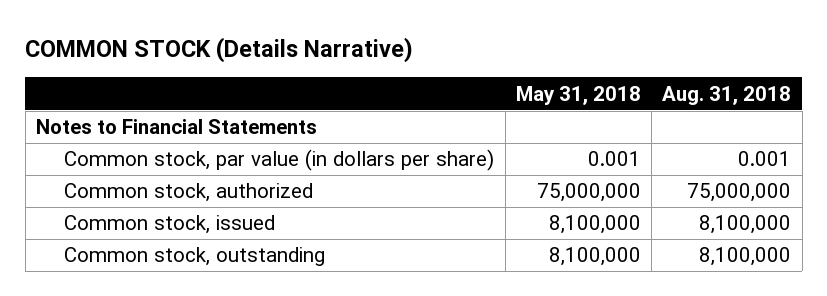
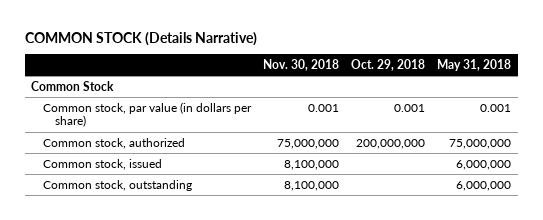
- | May 31, 2018 | Aug. 31, 2018
+ | Nov. 30, 2018 | Oct. 29, 2018 | May 31, 2018
- Notes to Financial Statements
+ Common Stock
- Common stock, issued | 8,100,000 | 8,100,000
- Common stock, outstanding | 8,100,000 | 8,100,000
+ Common stock, issued | 8,100,000 | | 6,000,000
+ Common stock, outstanding | 8,100,000 | | 6,000,000

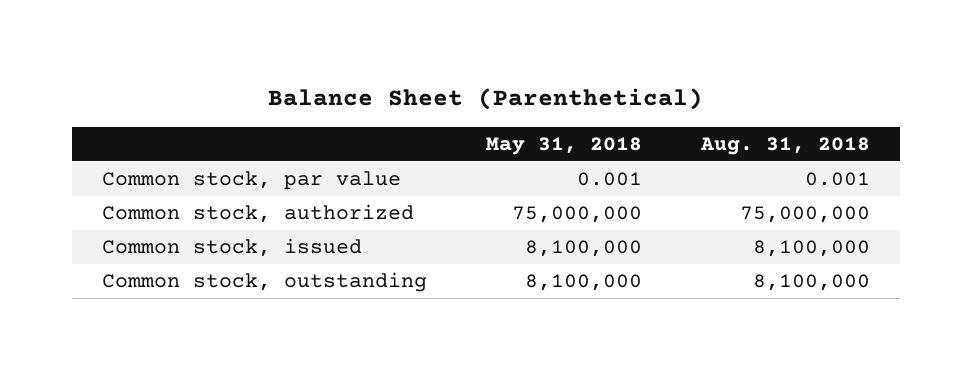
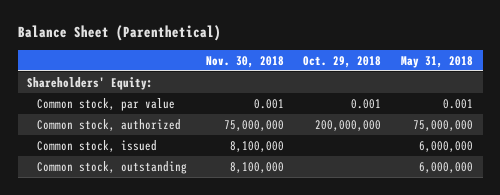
- | May 31, 2018 | Aug. 31, 2018
+ | Nov. 30, 2018 | Oct. 29, 2018 | May 31, 2018
+ Shareholders' Equity:
- Common stock, issued | 8,100,000 | 8,100,000
- Common stock, outstanding | 8,100,000 | 8,100,000
+ Common stock, issued | 8,100,000 | | 6,000,000
+ Common stock, outstanding | 8,100,000 | | 6,000,000

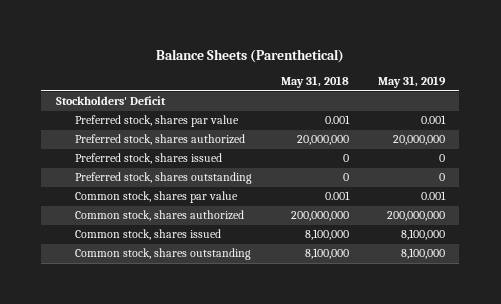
- Balance Sheet (Parenthetical)
+ Balance Sheets (Parenthetical)
- | Nov. 30, 2018 | Oct. 29, 2018 | May 31, 2018
+ | May 31, 2018 | May 31, 2019
- Shareholders' Equity:
- Common stock, par value | 0.001 | 0.001 | 0.001
- Common stock, authorized | 75,000,000 | 200,000,000 | 75,000,000
- Common stock, issued | 8,100,000 | | 6,000,000
- Common stock, outstanding | 8,100,000 | | 6,000,000
+ Stockholders' Deficit
+ Preferred stock, shares par value | 0.001 | 0.001
+ Preferred stock, shares authorized | 20,000,000 | 20,000,000
+ Preferred stock, shares issued | 0 | 0
+ Preferred stock, shares outstanding | 0 | 0
+ Common stock, shares par value | 0.001 | 0.001
+ Common stock, shares authorized | 200,000,000 | 200,000,000
+ Common stock, shares issued | 8,100,000 | 8,100,000
+ Common stock, shares outstanding | 8,100,000 | 8,100,000

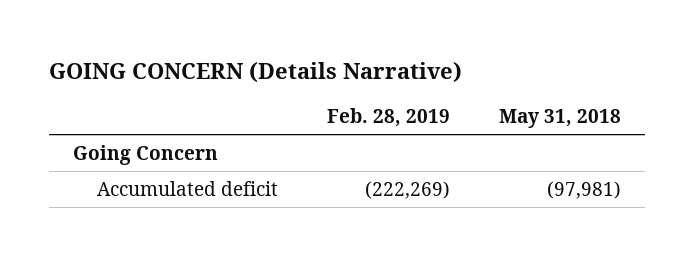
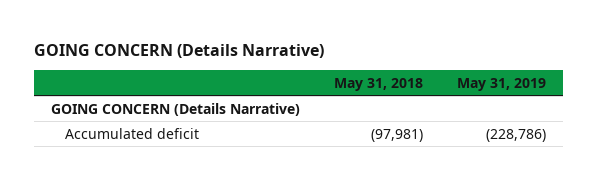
- | Feb. 28, 2019 | May 31, 2018
+ | May 31, 2018 | May 31, 2019
- Going Concern
+ GOING CONCERN (Details Narrative)

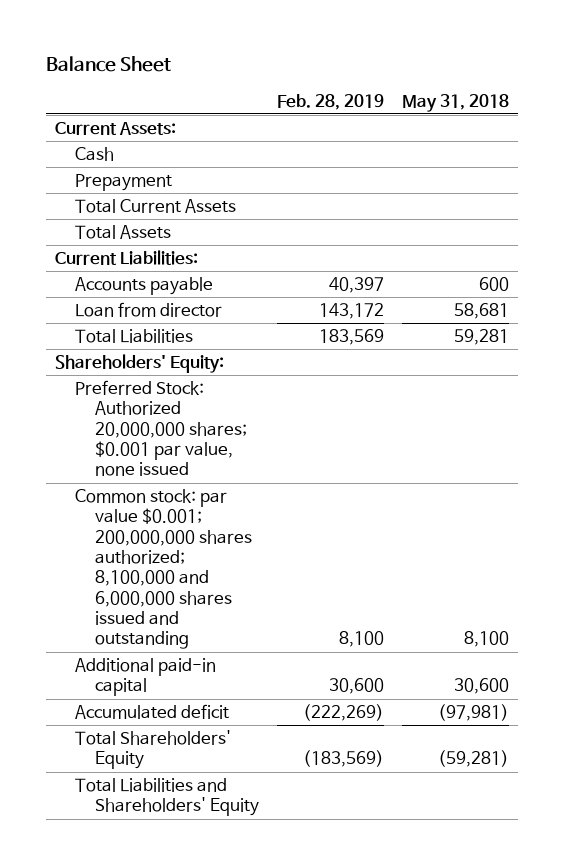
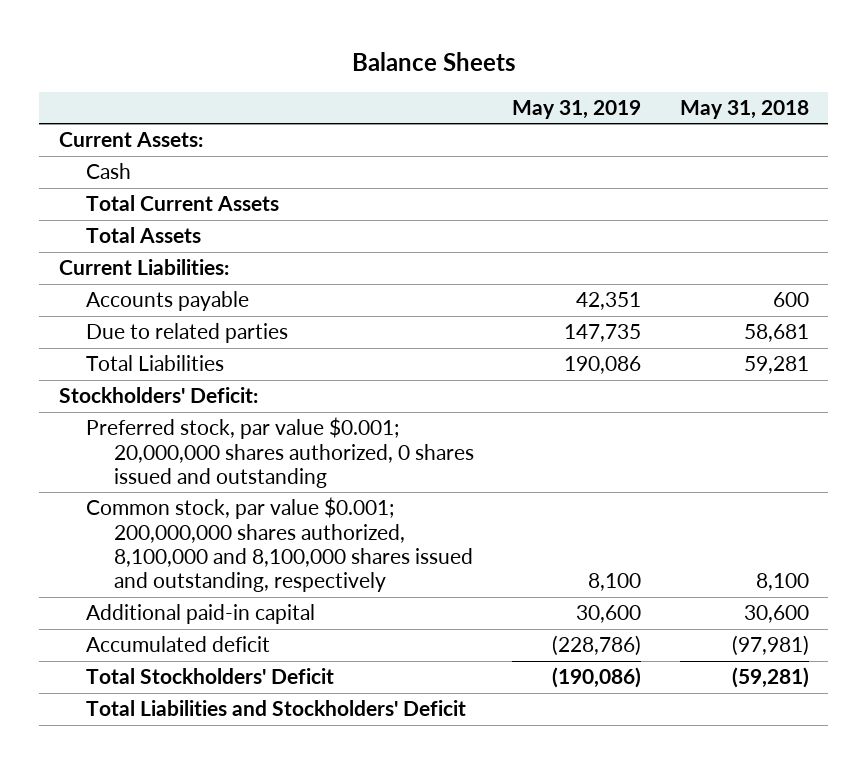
- Balance Sheet
+ Balance Sheets
- | Feb. 28, 2019 | May 31, 2018
+ | May 31, 2019 | May 31, 2018
- Prepayment
- Loan from director | 143,172 | 58,681
+ Due to related parties | 147,735 | 58,681
- Shareholders' Equity:
- Preferred Stock: Authorized 20,000,000 shares; $0.001 par value, none issued
- Common stock: par value $0.001; 200,000,000 shares authorized; 8,100,000 and 6,000,000 shares issued and outstanding | 8,100 | 8,100
+ Stockholders' Deficit:
+ Preferred stock, par value $0.001; 20,000,000 shares authorized, 0 shares issued and outstanding
+ Common stock, par value $0.001; 200,000,000 shares authorized, 8,100,000 and 8,100,000 shares issued and outstanding, respectively | 8,100 | 8,100
- Total Shareholders' Equity | (183,569) | (59,281)
- Total Liabilities and Shareholders' Equity
+ Total Stockholders' Deficit | (190,086) | (59,281)
+ Total Liabilities and Stockholders' Deficit

